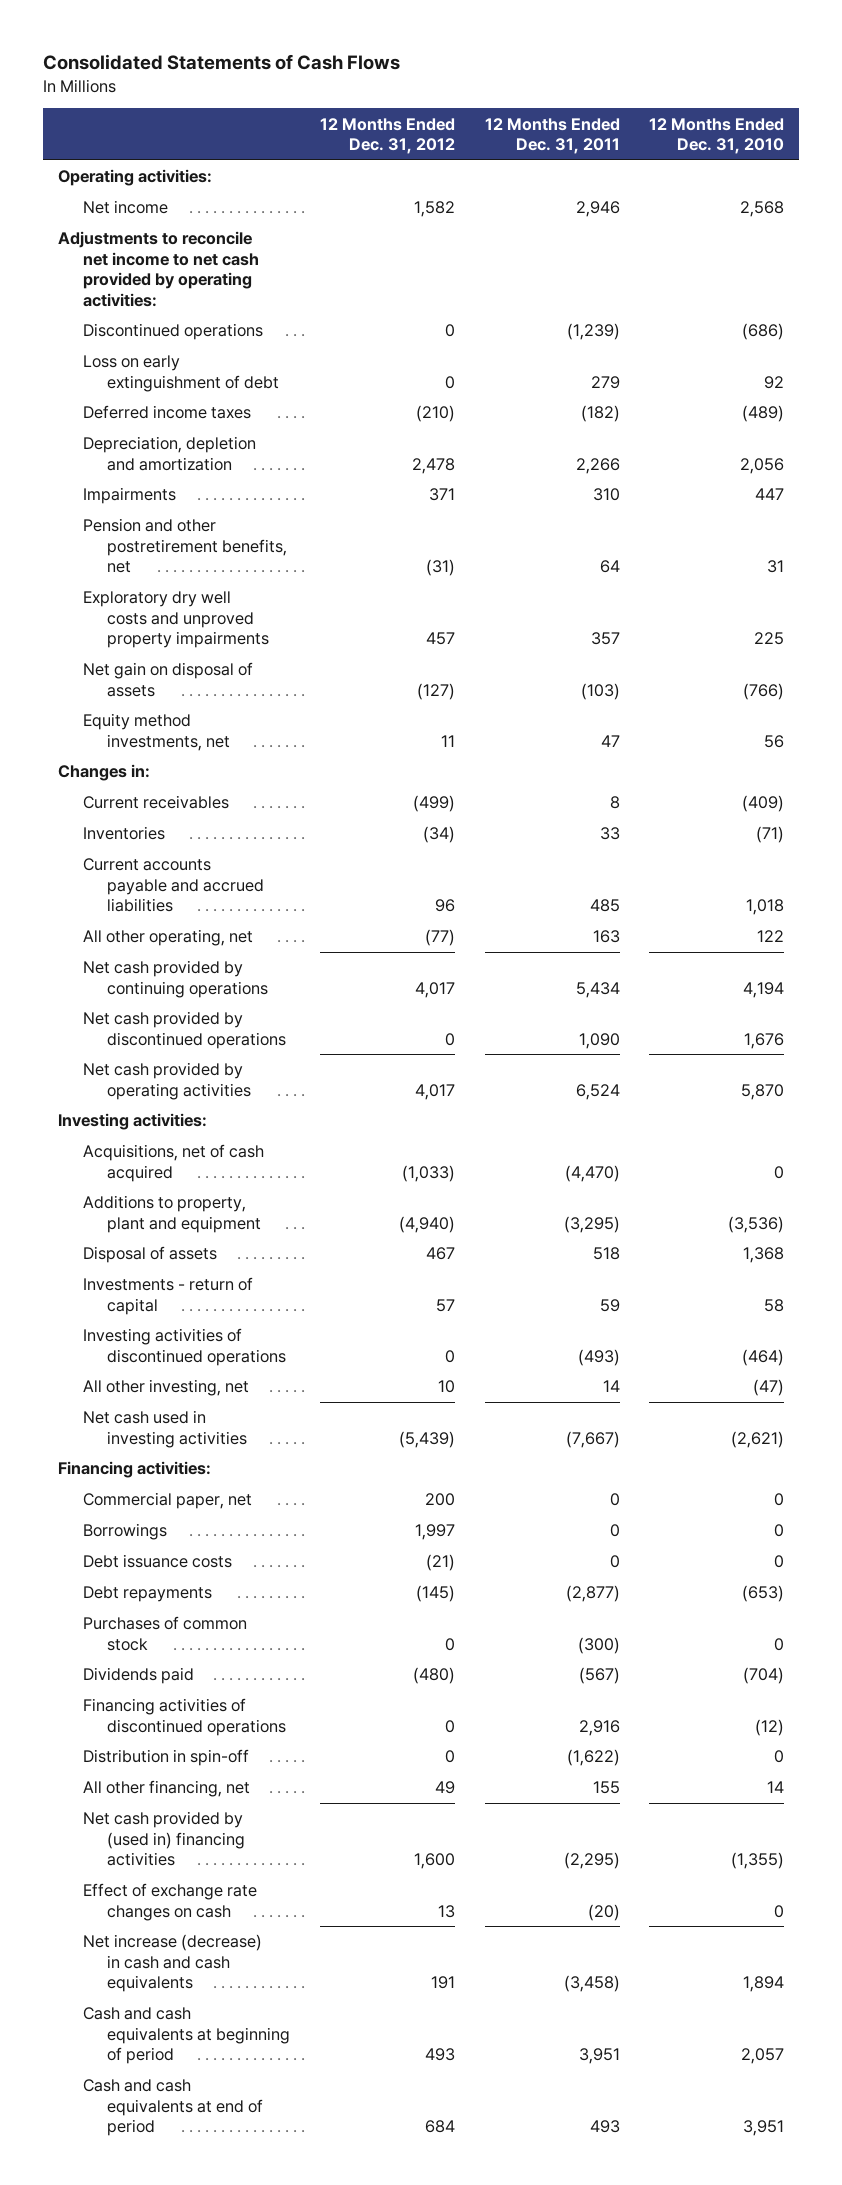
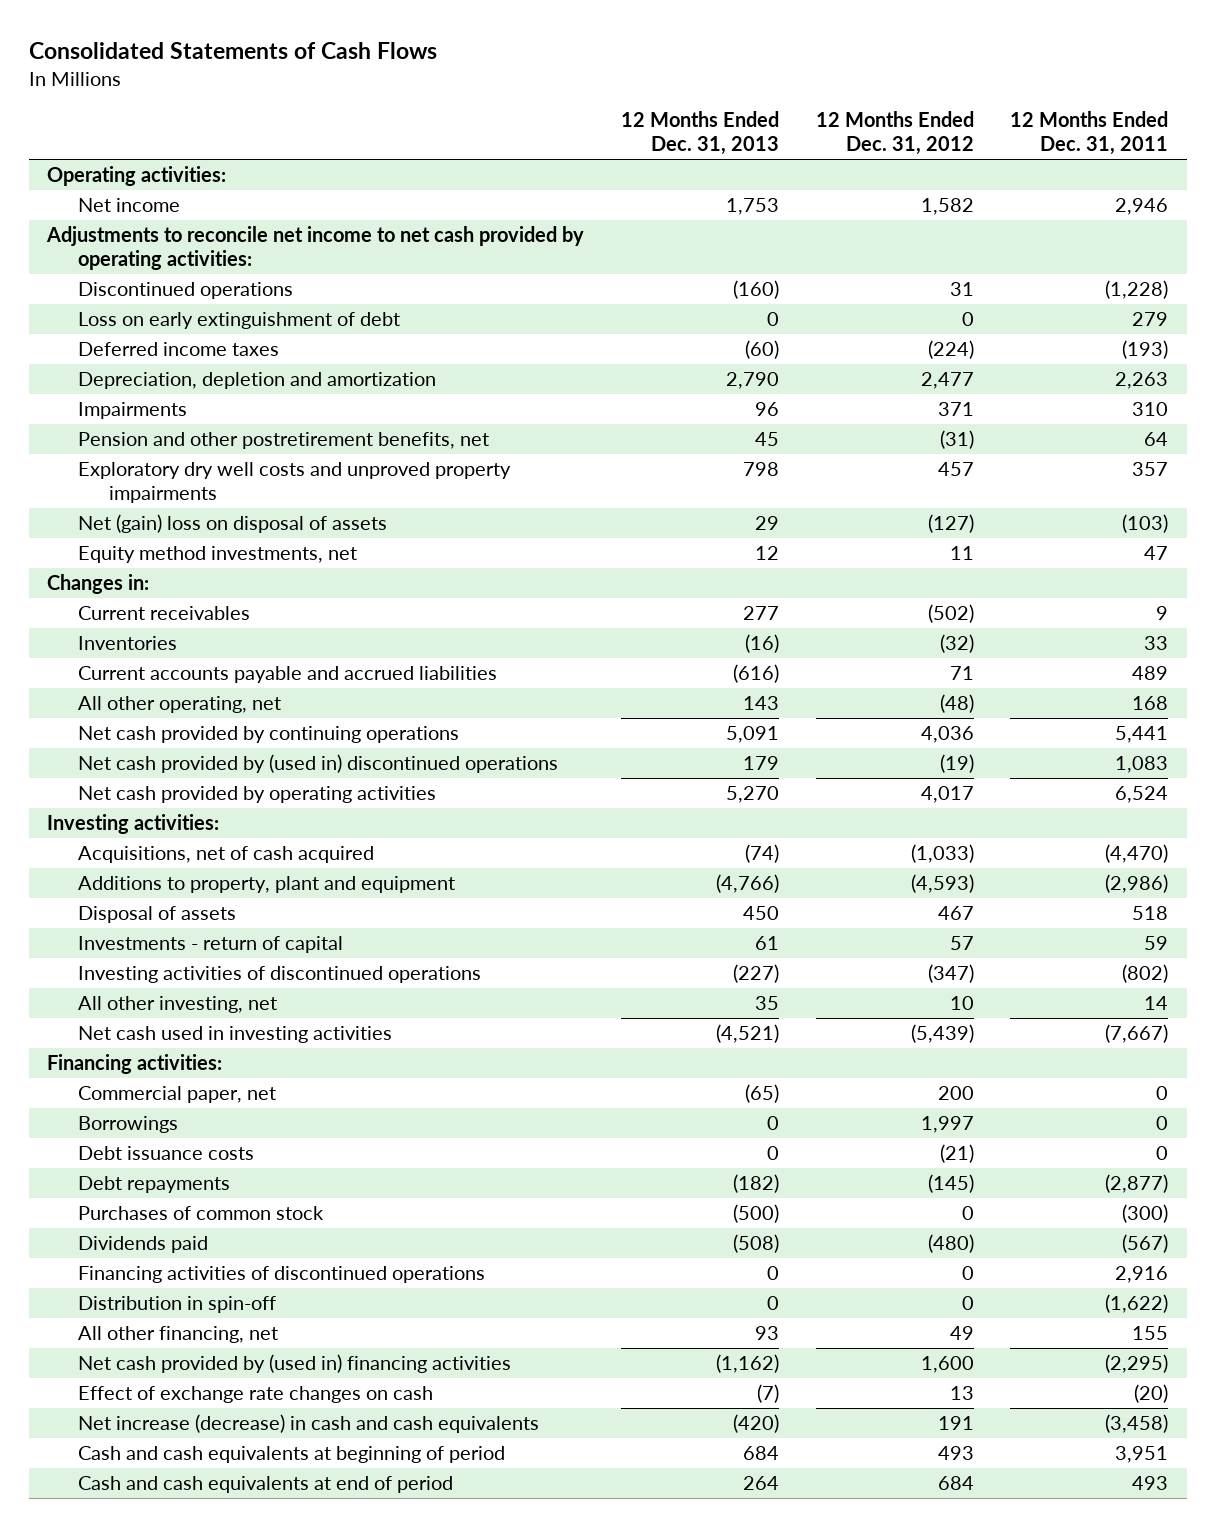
- | 12 Months Ended Dec. 31, 2012 | 12 Months Ended Dec. 31, 2011 | 12 Months Ended Dec. 31, 2010
+ | 12 Months Ended Dec. 31, 2013 | 12 Months Ended Dec. 31, 2012 | 12 Months Ended Dec. 31, 2011
- Discontinued operations | 0 | (1,239) | (686)
+ Discontinued operations | (160) | 31 | (1,228)
- Deferred income taxes | (210) | (182) | (489)
- Depreciation, depletion and amortization | 2,478 | 2,266 | 2,056
+ Deferred income taxes | (60) | (224) | (193)
+ Depreciation, depletion and amortization | 2,790 | 2,477 | 2,263
- Net gain on disposal of assets | (127) | (103) | (766)
+ Net (gain) loss on disposal of assets | 29 | (127) | (103)
- Current receivables | (499) | 8 | (409)
- Inventories | (34) | 33 | (71)
- Current accounts payable and accrued liabilities | 96 | 485 | 1,018
- All other operating, net | (77) | 163 | 122
- Net cash provided by continuing operations | 4,017 | 5,434 | 4,194
- Net cash provided by discontinued operations | 0 | 1,090 | 1,676
+ Current receivables | 277 | (502) | 9
+ Inventories | (16) | (32) | 33
+ Current accounts payable and accrued liabilities | (616) | 71 | 489
+ All other operating, net | 143 | (48) | 168
+ Net cash provided by continuing operations | 5,091 | 4,036 | 5,441
+ Net cash provided by (used in) discontinued operations | 179 | (19) | 1,083
- Additions to property, plant and equipment | (4,940) | (3,295) | (3,536)
+ Additions to property, plant and equipment | (4,766) | (4,593) | (2,986)
- Investing activities of discontinued operations | 0 | (493) | (464)
+ Investing activities of discontinued operations | (227) | (347) | (802)

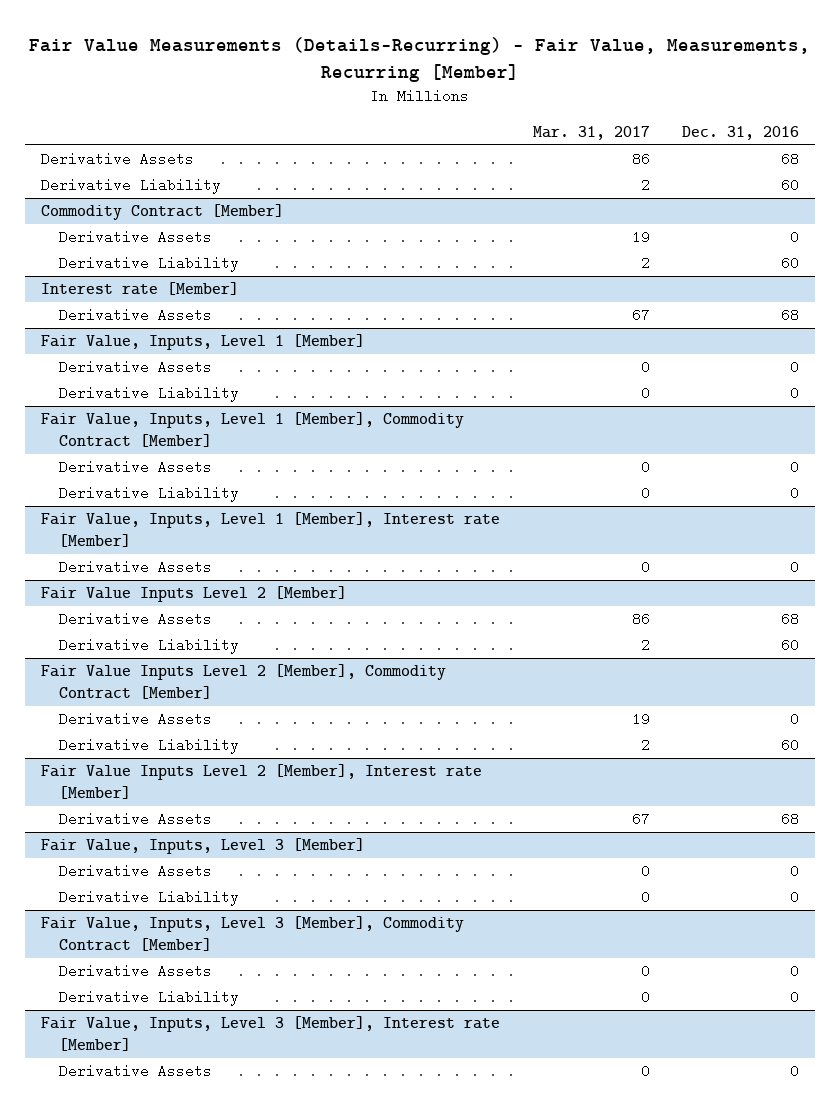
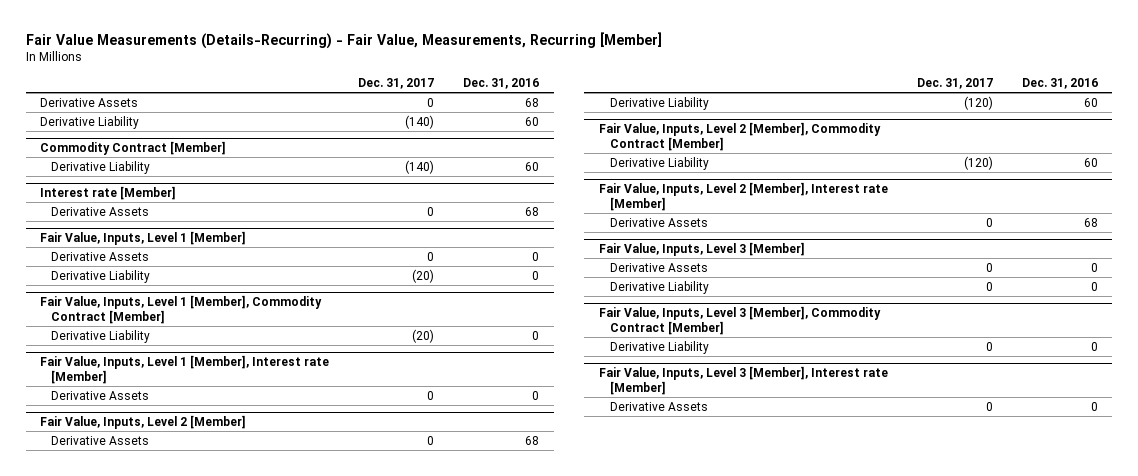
- | Mar. 31, 2017 | Dec. 31, 2016
+ | Dec. 31, 2017 | Dec. 31, 2016
@ Commodity Contract [Member]
- Derivative Assets | 19 | 0
@ Fair Value, Inputs, Level 1 [Member], Commodity Contract [Member]
- Derivative Assets | 0 | 0
- Fair Value Inputs Level 2 [Member]
+ Fair Value, Inputs, Level 2 [Member]
- Fair Value Inputs Level 2 [Member], Commodity Contract [Member]
- Derivative Assets | 19 | 0
+ Fair Value, Inputs, Level 2 [Member], Commodity Contract [Member]
- Fair Value Inputs Level 2 [Member], Interest rate [Member]
+ Fair Value, Inputs, Level 2 [Member], Interest rate [Member]
@ Fair Value, Inputs, Level 3 [Member], Commodity Contract [Member]
- Derivative Assets | 0 | 0

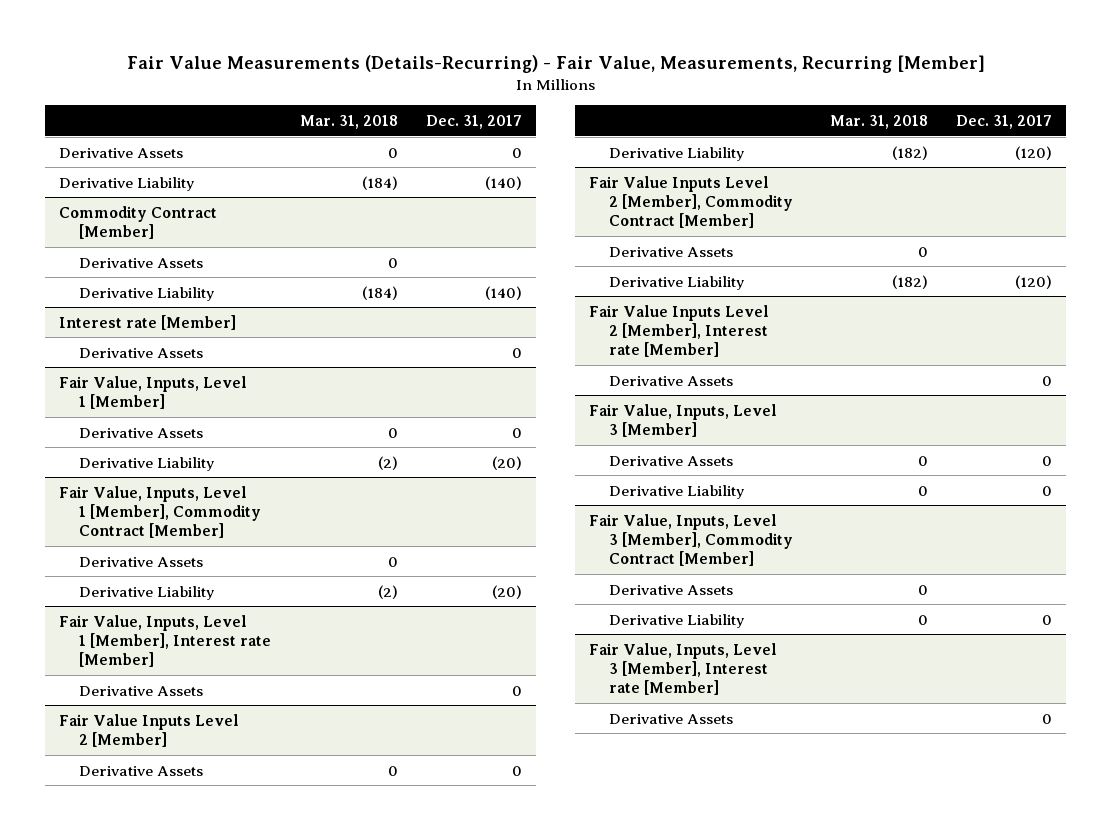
- | Dec. 31, 2017 | Dec. 31, 2016
+ | Mar. 31, 2018 | Dec. 31, 2017
@ Commodity Contract [Member]
+ Derivative Assets | 0 |
@ Fair Value, Inputs, Level 1 [Member], Commodity Contract [Member]
+ Derivative Assets | 0 |
- Fair Value, Inputs, Level 2 [Member]
+ Fair Value Inputs Level 2 [Member]
- Fair Value, Inputs, Level 2 [Member], Commodity Contract [Member]
+ Fair Value Inputs Level 2 [Member], Commodity Contract [Member]
+ Derivative Assets | 0 |
- Fair Value, Inputs, Level 2 [Member], Interest rate [Member]
+ Fair Value Inputs Level 2 [Member], Interest rate [Member]
@ Fair Value, Inputs, Level 3 [Member], Commodity Contract [Member]
+ Derivative Assets | 0 |

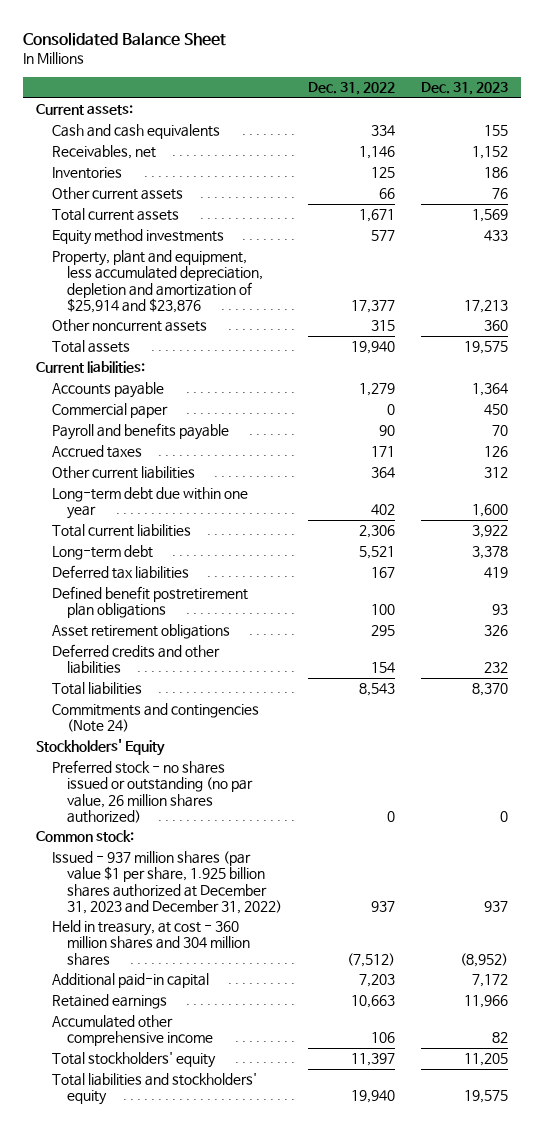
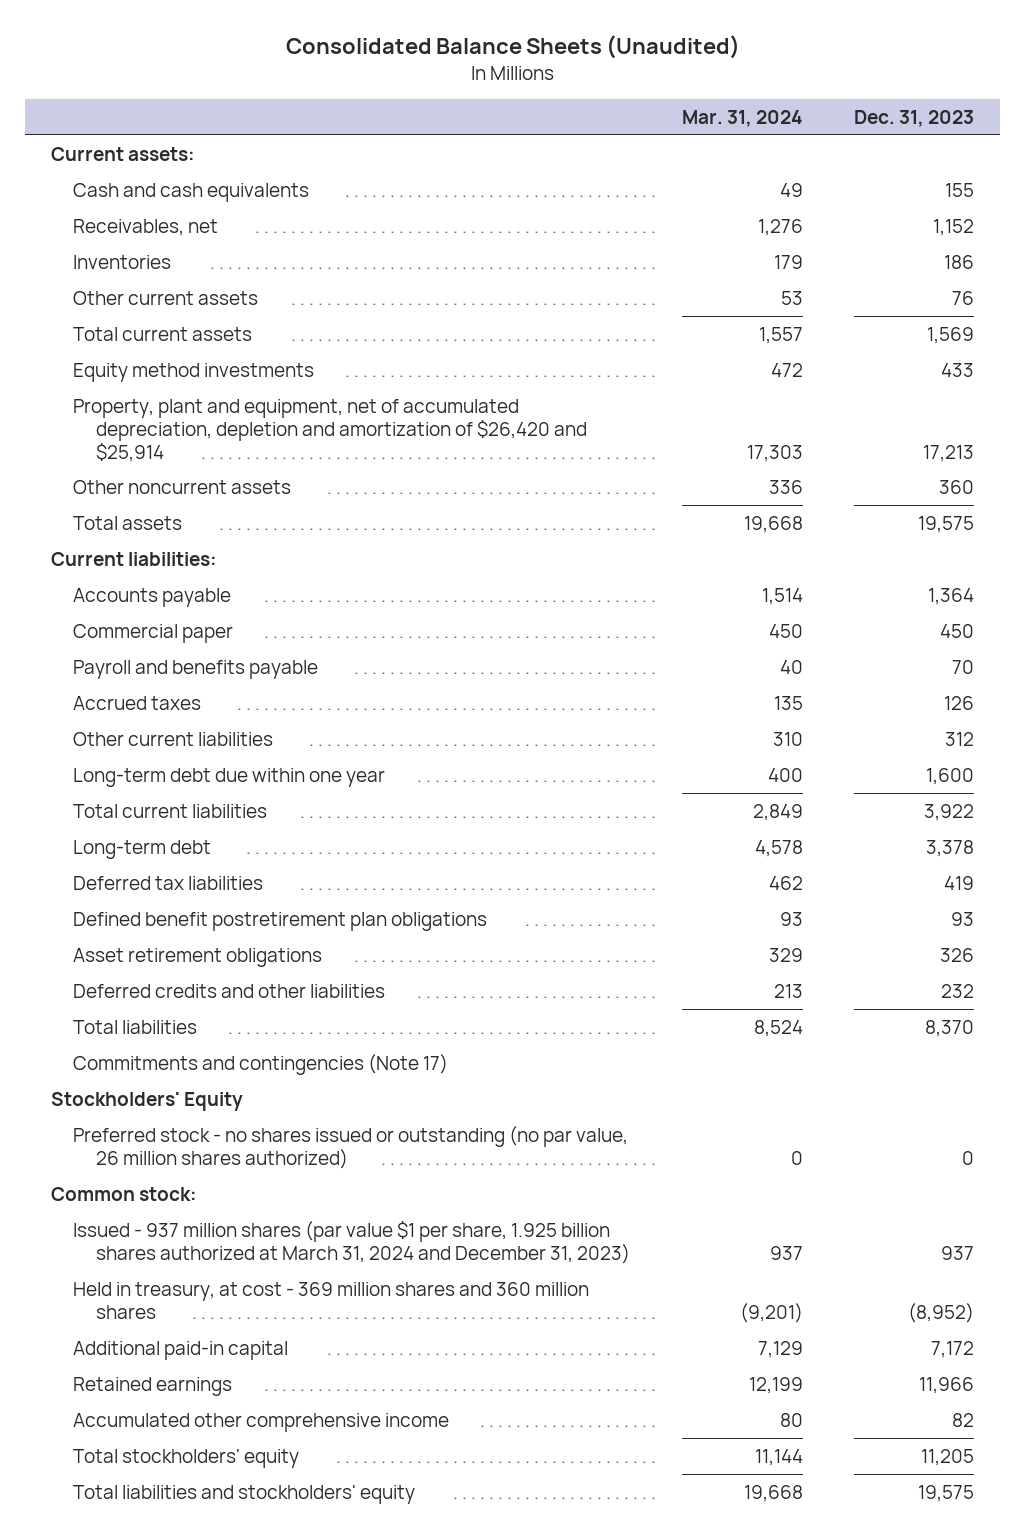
- Consolidated Balance Sheet
+ Consolidated Balance Sheets (Unaudited)
- | Dec. 31, 2022 | Dec. 31, 2023
+ | Mar. 31, 2024 | Dec. 31, 2023
- Property, plant and equipment, less accumulated depreciation, depletion and amortization of $25,914 and $23,876 | 17,377 | 17,213
+ Property, plant and equipment, net of accumulated depreciation, depletion and amortization of $26,420 and $25,914 | 17,303 | 17,213
- Commitments and contingencies (Note 24)
+ Commitments and contingencies (Note 17)
- Issued - 937 million shares (par value $1 per share, 1.925 billion shares authorized at December 31, 2023 and December 31, 2022) | 937 | 937
- Held in treasury, at cost - 360 million shares and 304 million shares | (7,512) | (8,952)
+ Issued - 937 million shares (par value $1 per share, 1.925 billion shares authorized at March 31, 2024 and December 31, 2023) | 937 | 937
+ Held in treasury, at cost - 369 million shares and 360 million shares | (9,201) | (8,952)

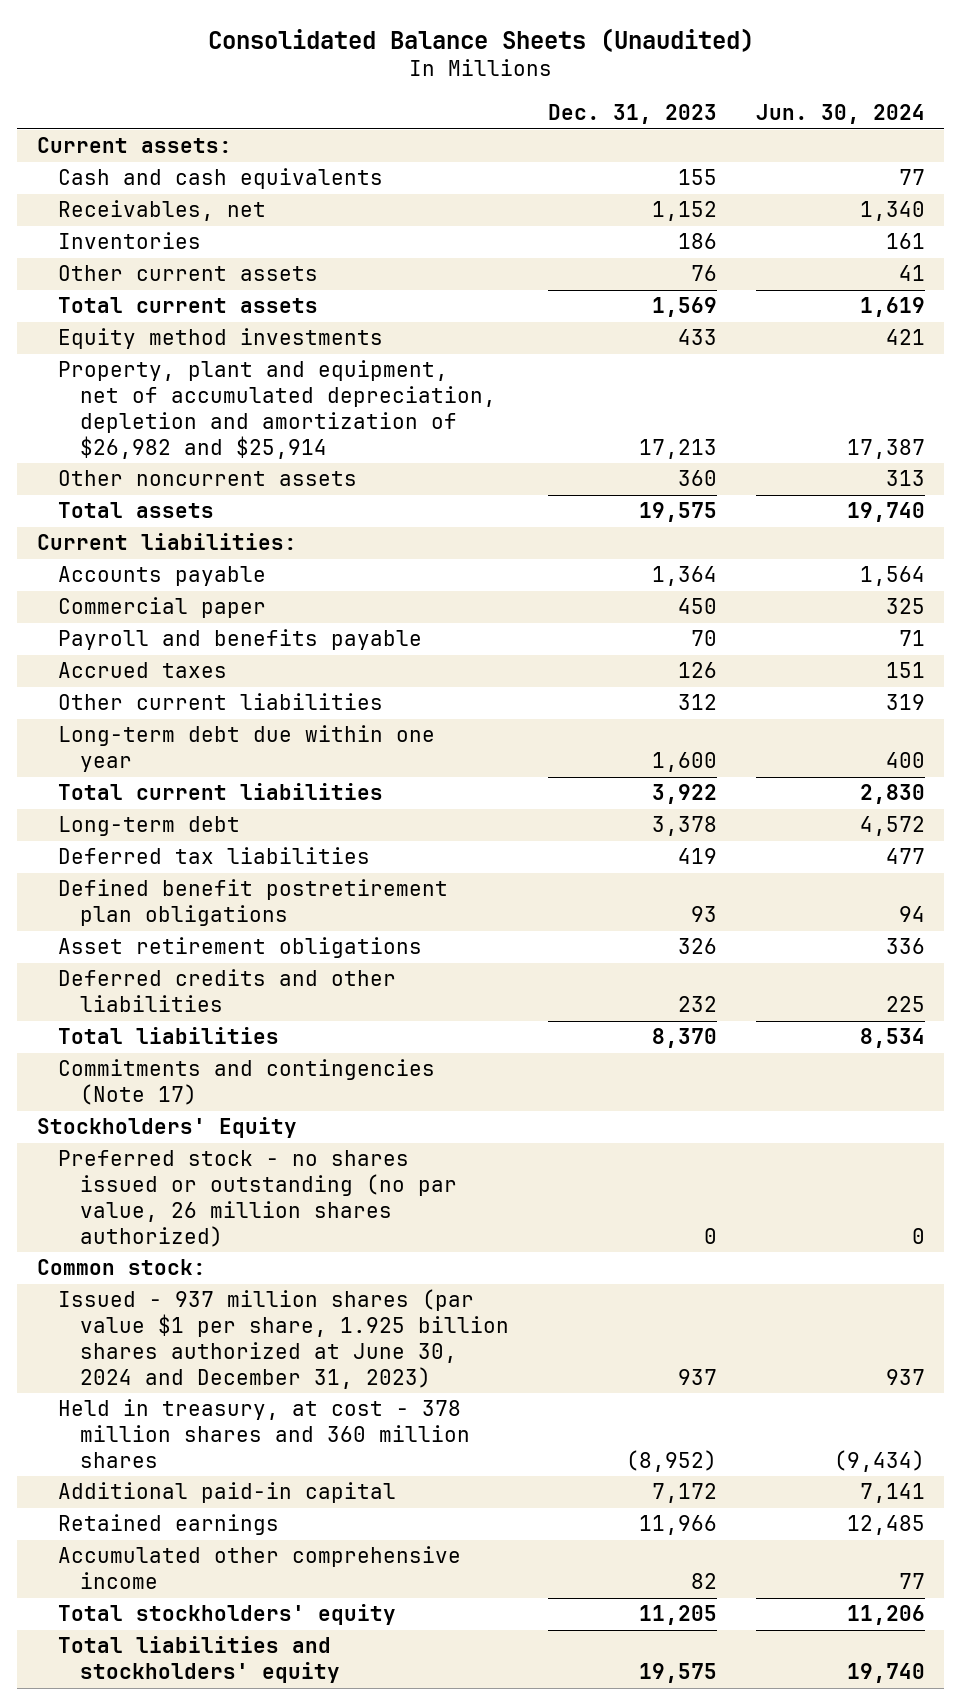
- | Mar. 31, 2024 | Dec. 31, 2023
+ | Dec. 31, 2023 | Jun. 30, 2024
- Property, plant and equipment, net of accumulated depreciation, depletion and amortization of $26,420 and $25,914 | 17,303 | 17,213
+ Property, plant and equipment, net of accumulated depreciation, depletion and amortization of $26,982 and $25,914 | 17,213 | 17,387
- Issued - 937 million shares (par value $1 per share, 1.925 billion shares authorized at March 31, 2024 and December 31, 2023) | 937 | 937
- Held in treasury, at cost - 369 million shares and 360 million shares | (9,201) | (8,952)
+ Issued - 937 million shares (par value $1 per share, 1.925 billion shares authorized at June 30, 2024 and December 31, 2023) | 937 | 937
+ Held in treasury, at cost - 378 million shares and 360 million shares | (8,952) | (9,434)

